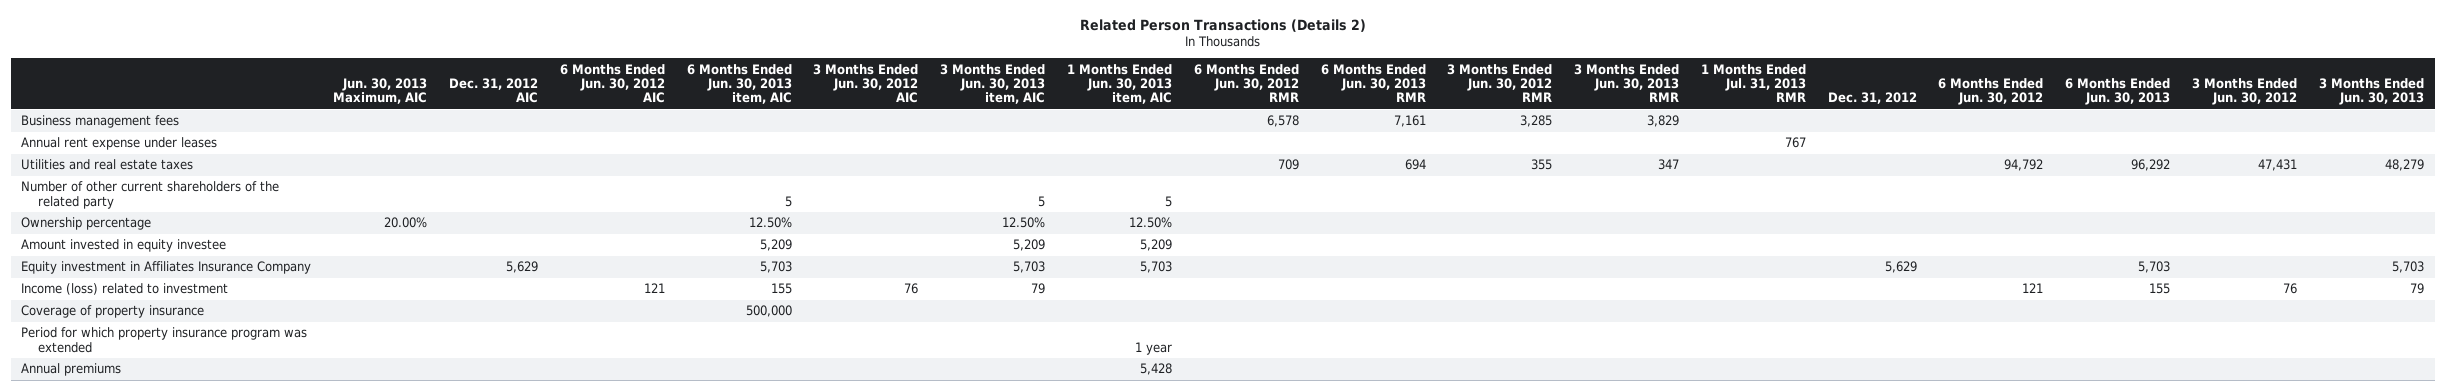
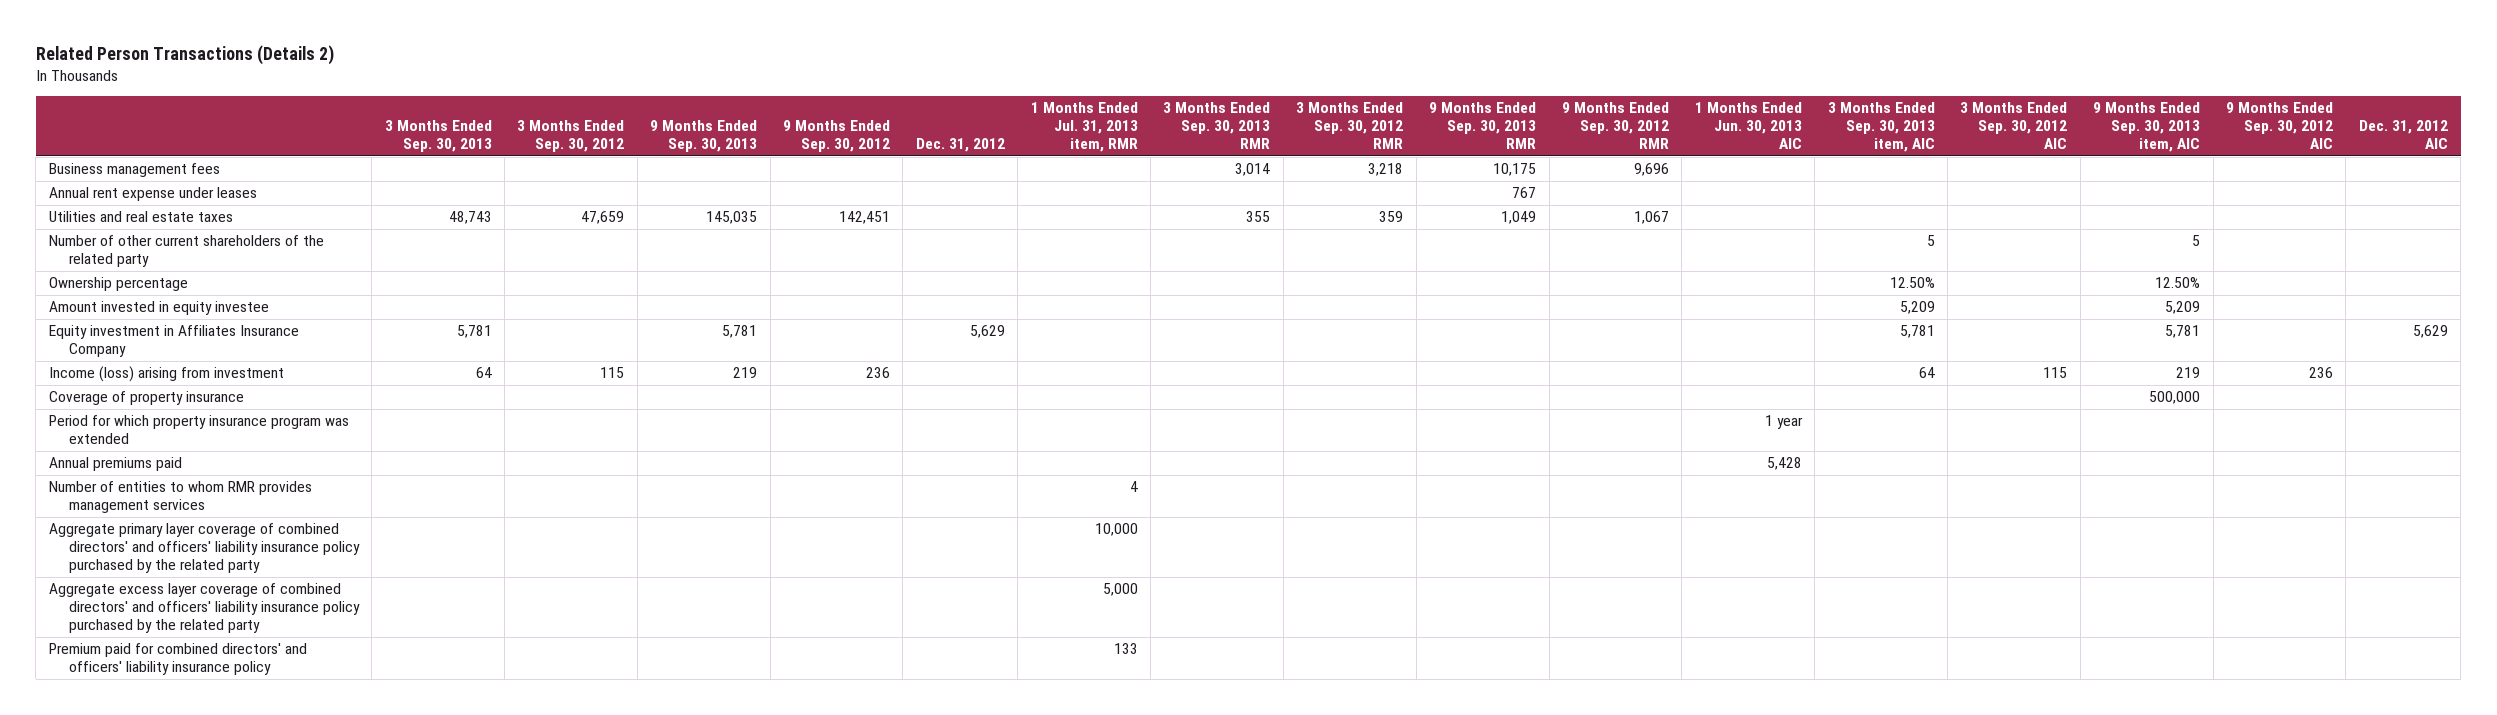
- | Jun. 30, 2013 Maximum, AIC | Dec. 31, 2012 AIC | 6 Months Ended Jun. 30, 2012 AIC | 6 Months Ended Jun. 30, 2013 item, AIC | 3 Months Ended Jun. 30, 2012 AIC | 3 Months Ended Jun. 30, 2013 item, AIC | 1 Months Ended Jun. 30, 2013 item, AIC | 6 Months Ended Jun. 30, 2012 RMR | 6 Months Ended Jun. 30, 2013 RMR | 3 Months Ended Jun. 30, 2012 RMR | 3 Months Ended Jun. 30, 2013 RMR | 1 Months Ended Jul. 31, 2013 RMR | Dec. 31, 2012 | 6 Months Ended Jun. 30, 2012 | 6 Months Ended Jun. 30, 2013 | 3 Months Ended Jun. 30, 2012 | 3 Months Ended Jun. 30, 2013
+ | 3 Months Ended Sep. 30, 2013 | 3 Months Ended Sep. 30, 2012 | 9 Months Ended Sep. 30, 2013 | 9 Months Ended Sep. 30, 2012 | Dec. 31, 2012 | 1 Months Ended Jul. 31, 2013 item, RMR | 3 Months Ended Sep. 30, 2013 RMR | 3 Months Ended Sep. 30, 2012 RMR | 9 Months Ended Sep. 30, 2013 RMR | 9 Months Ended Sep. 30, 2012 RMR | 1 Months Ended Jun. 30, 2013 AIC | 3 Months Ended Sep. 30, 2013 item, AIC | 3 Months Ended Sep. 30, 2012 AIC | 9 Months Ended Sep. 30, 2013 item, AIC | 9 Months Ended Sep. 30, 2012 AIC | Dec. 31, 2012 AIC
- Income (loss) related to investment | | | 121 | 155 | 76 | 79 | | | | | | | | 121 | 155 | 76 | 79
+ Income (loss) arising from investment | 64 | 115 | 219 | 236 | | | | | | | | 64 | 115 | 219 | 236 |
- Annual premiums | | | | | | | 5,428 | | | | | | | | | |
+ Annual premiums paid | | | | | | | | | | | 5,428 | | | | |
+ Number of entities to whom RMR provides management services | | | | | | 4 | | | | | | | | | |
+ Aggregate primary layer coverage of combined directors' and officers' liability insurance policy purchased by the related party | | | | | | 10,000 | | | | | | | | | |
+ Aggregate excess layer coverage of combined directors' and officers' liability insurance policy purchased by the related party | | | | | | 5,000 | | | | | | | | | |
+ Premium paid for combined directors' and officers' liability insurance policy | | | | | | 133 | | | | | | | | | |

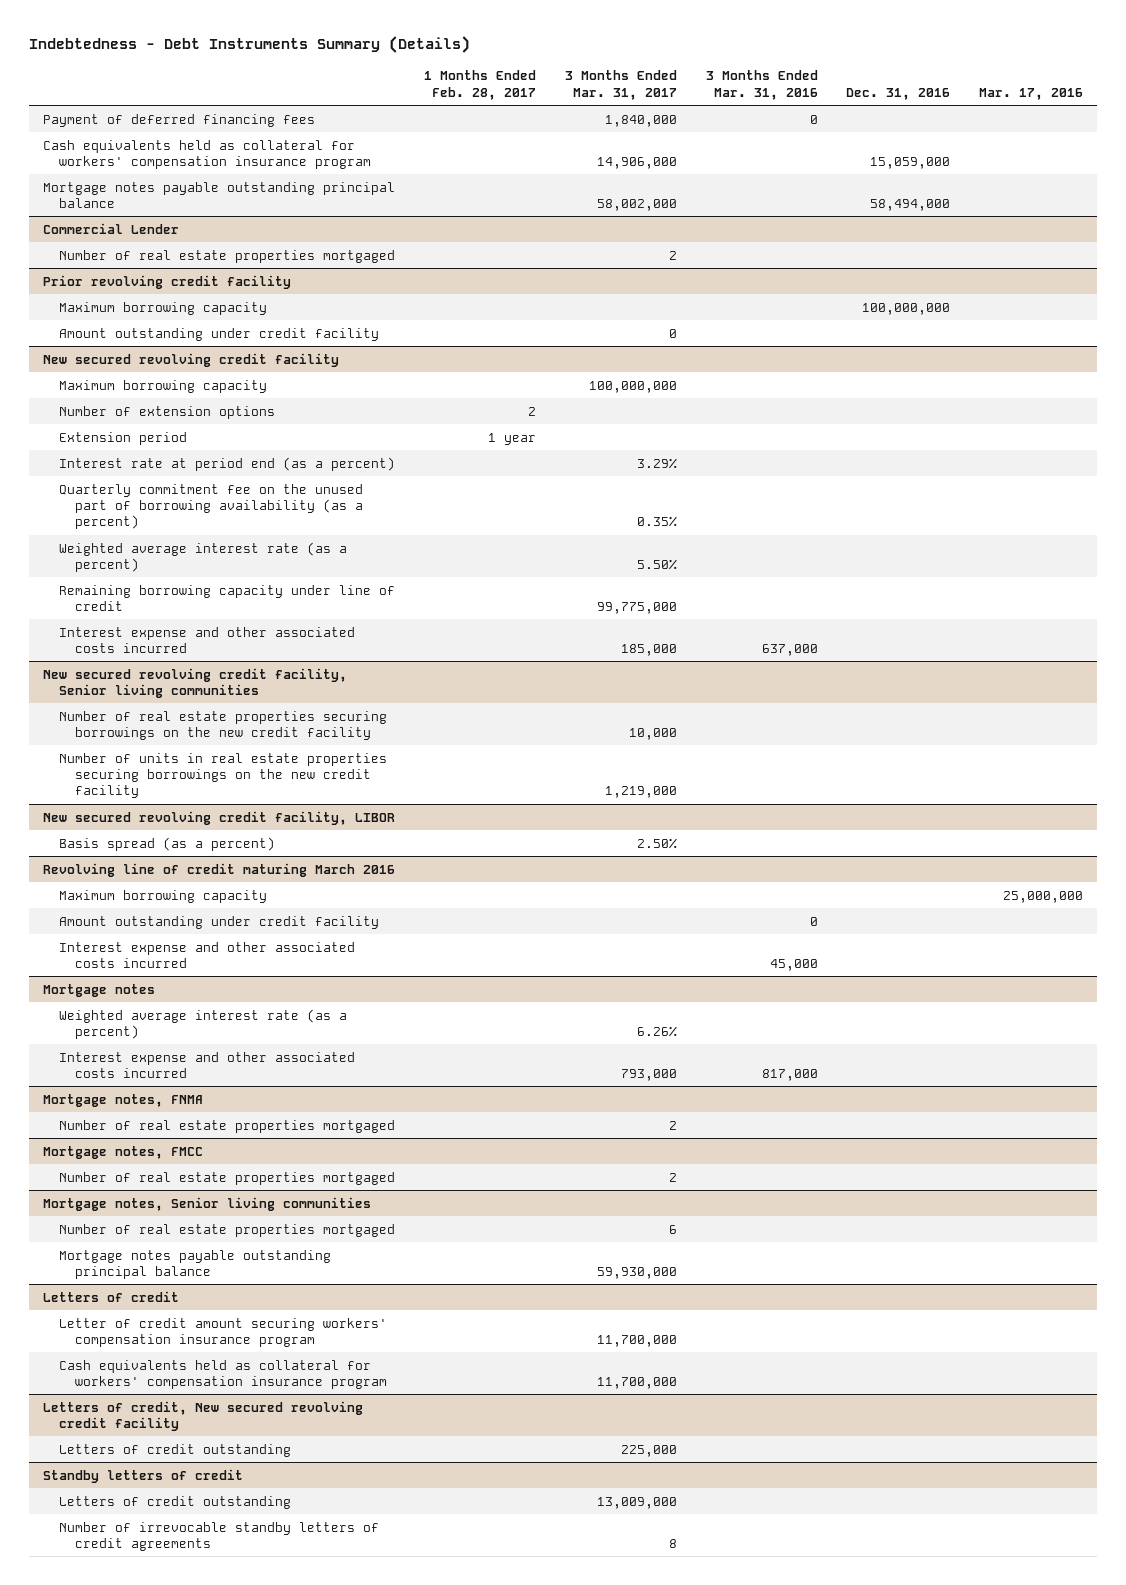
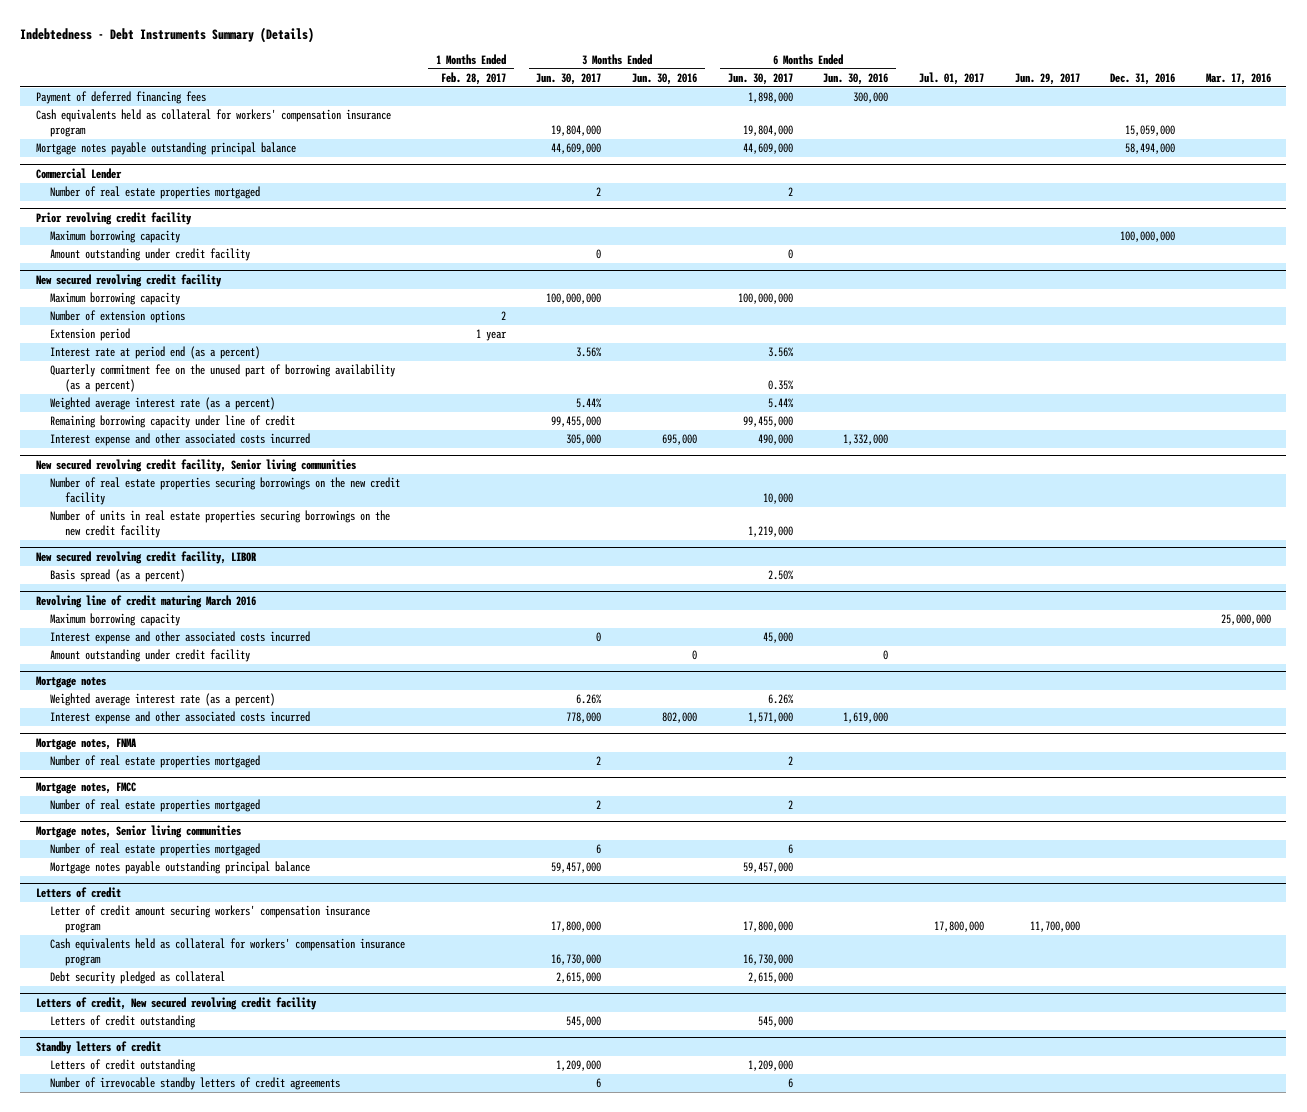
- | 1 Months Ended Feb. 28, 2017 | 3 Months Ended Mar. 31, 2017 | 3 Months Ended Mar. 31, 2016 | Dec. 31, 2016 | Mar. 17, 2016
+ | 1 Months Ended Feb. 28, 2017 | 3 Months Ended Jun. 30, 2017 | 3 Months Ended Jun. 30, 2016 | 6 Months Ended Jun. 30, 2017 | 6 Months Ended Jun. 30, 2016 | Jul. 01, 2017 | Jun. 29, 2017 | Dec. 31, 2016 | Mar. 17, 2016
@ Revolving line of credit maturing March 2016
moved down: Amount outstanding under credit facility | | | 0 | | 0 | | | |
@ Letters of credit
+ Debt security pledged as collateral | | 2,615,000 | | 2,615,000 | | | | |

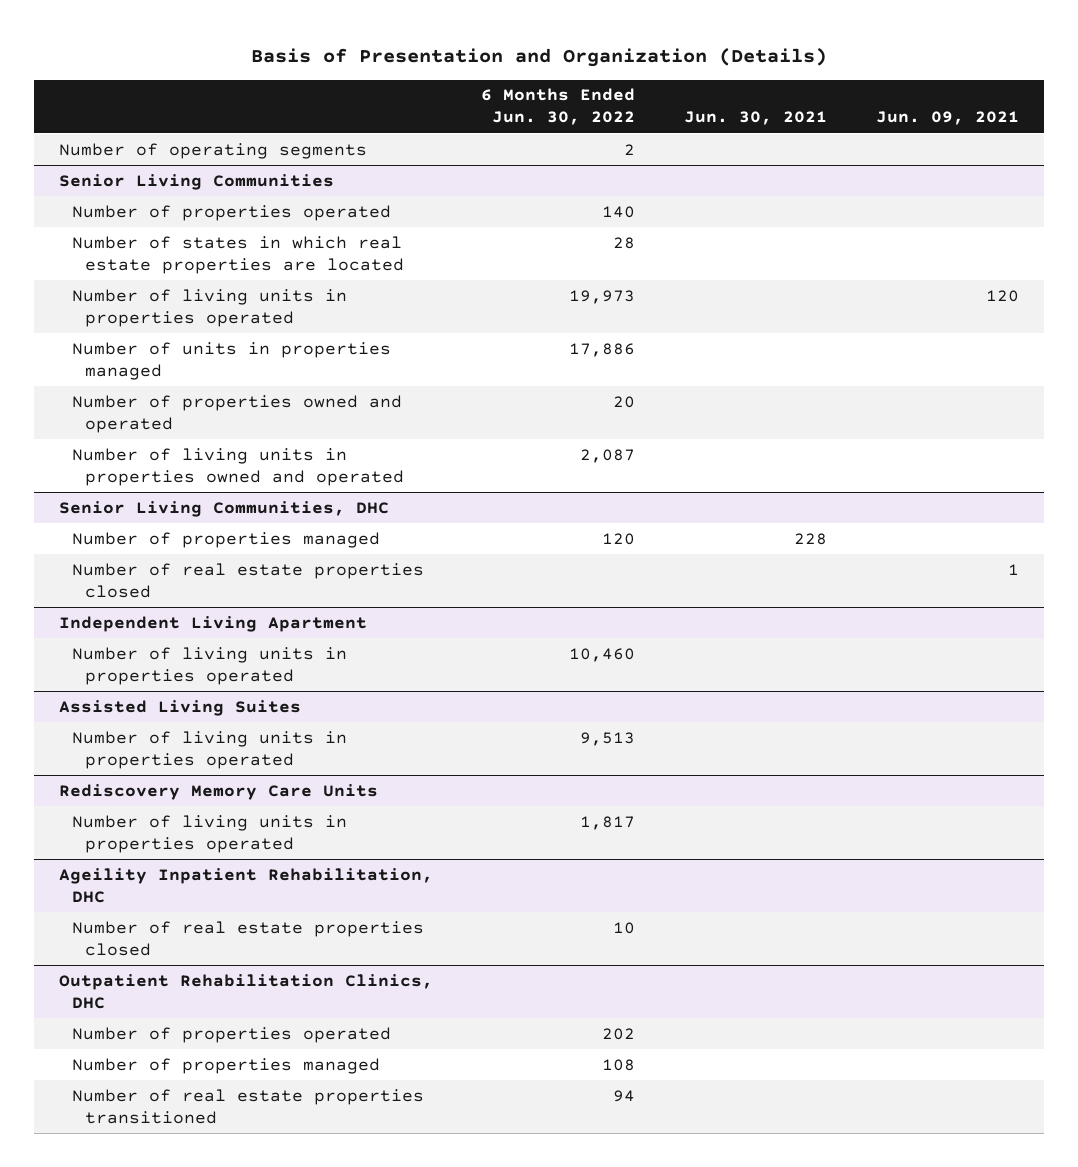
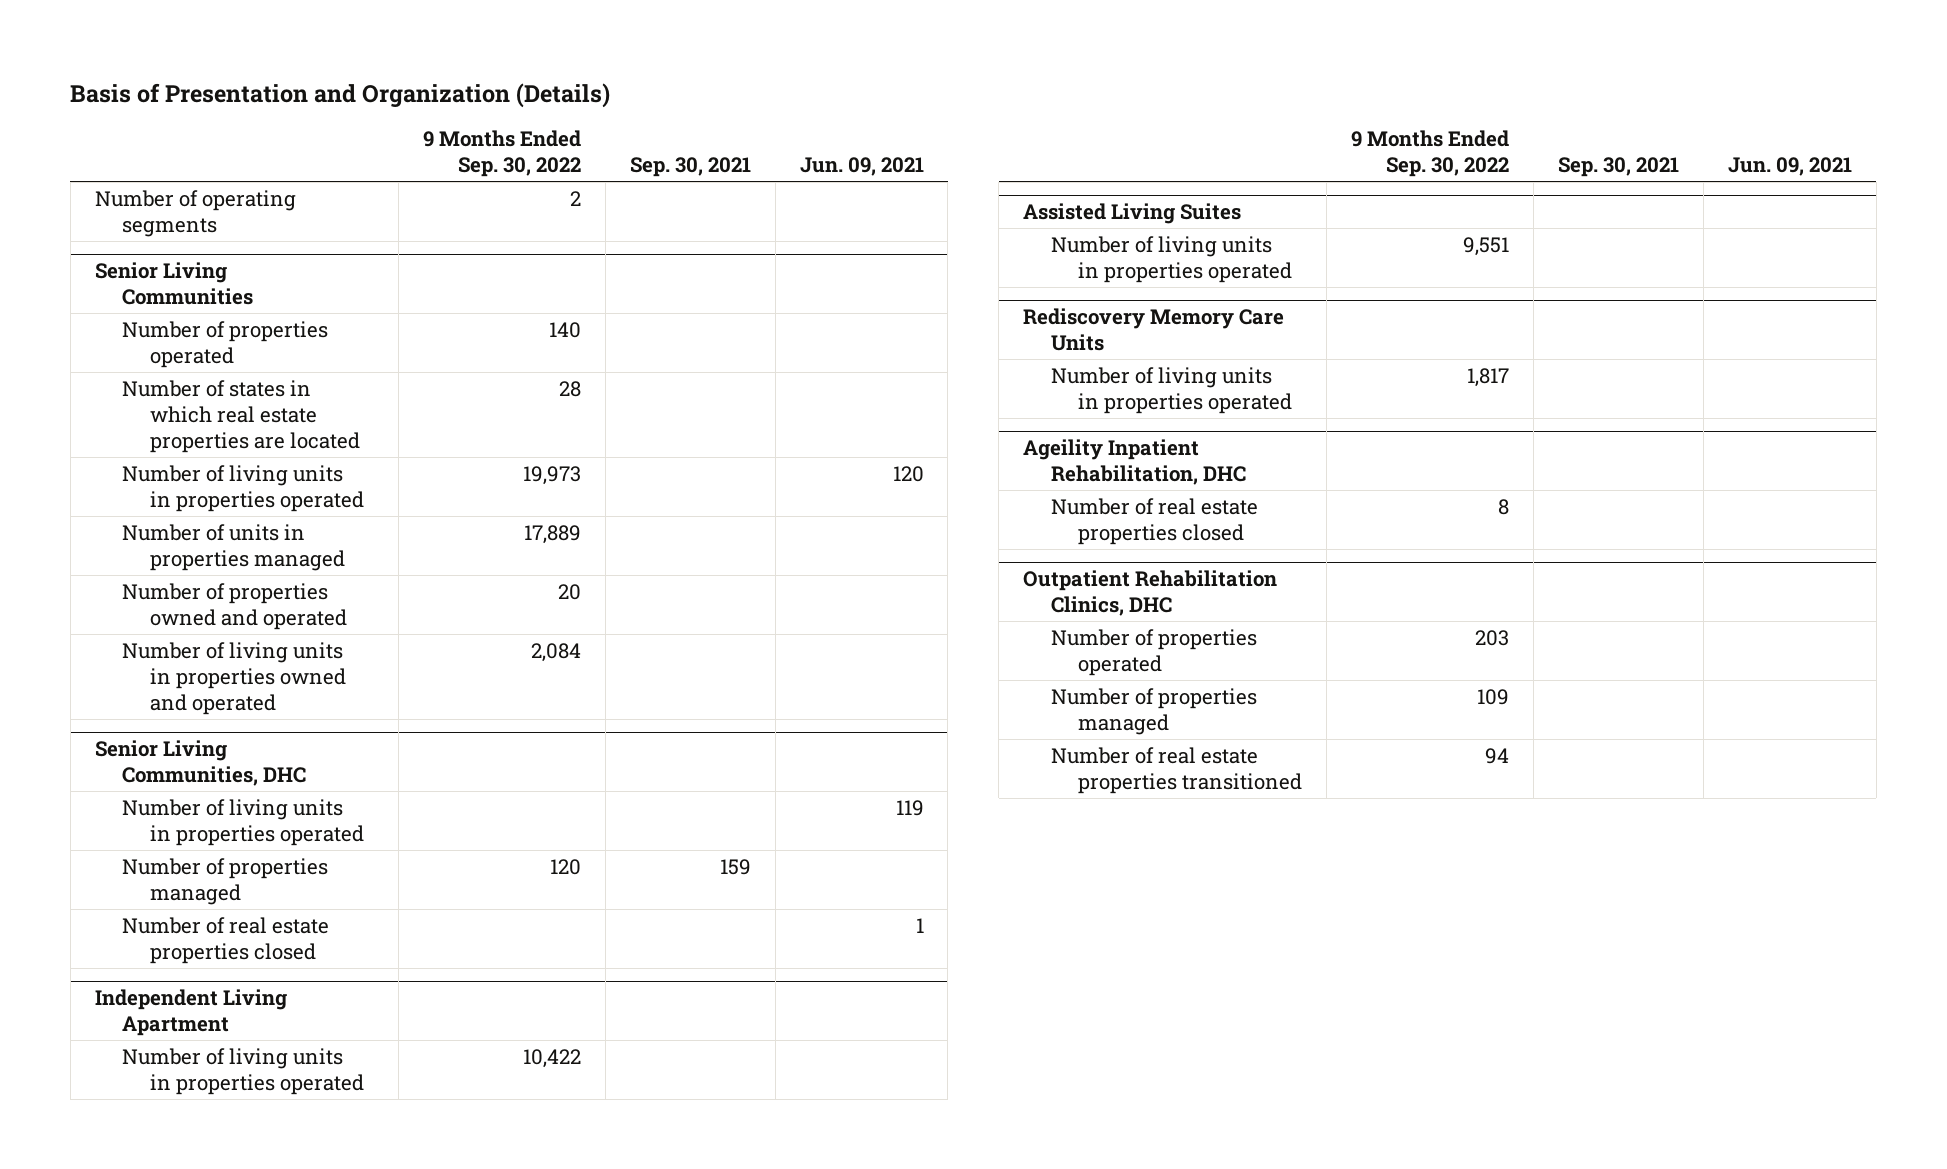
- | 6 Months Ended Jun. 30, 2022 | Jun. 30, 2021 | Jun. 09, 2021
+ | 9 Months Ended Sep. 30, 2022 | Sep. 30, 2021 | Jun. 09, 2021
@ Senior Living Communities, DHC
+ Number of living units in properties operated | | | 119

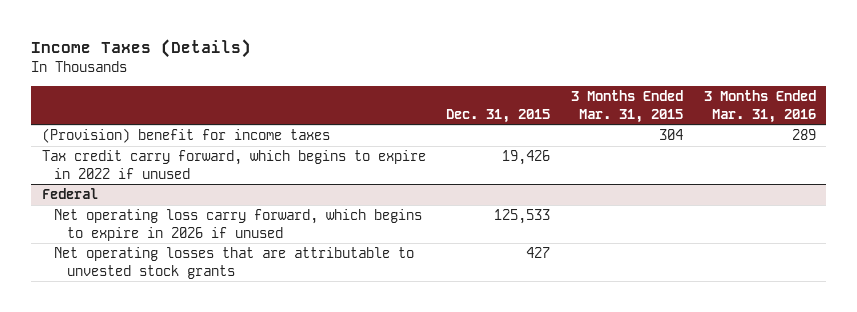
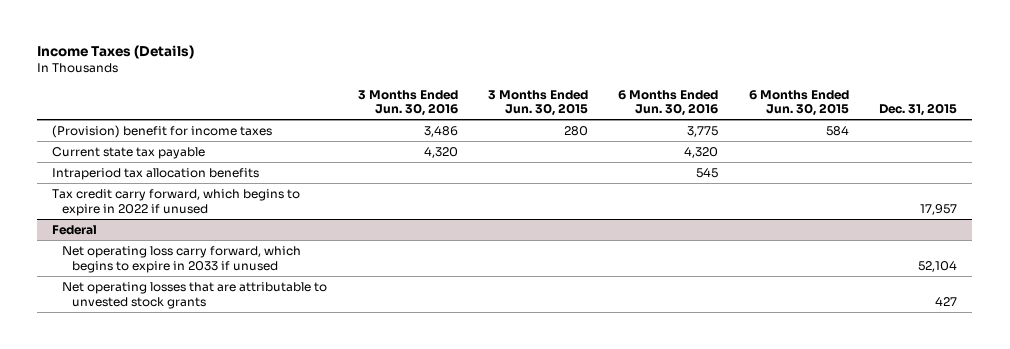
- | Dec. 31, 2015 | 3 Months Ended Mar. 31, 2015 | 3 Months Ended Mar. 31, 2016
+ | 3 Months Ended Jun. 30, 2016 | 3 Months Ended Jun. 30, 2015 | 6 Months Ended Jun. 30, 2016 | 6 Months Ended Jun. 30, 2015 | Dec. 31, 2015
- Tax credit carry forward, which begins to expire in 2022 if unused | 19,426 | |
+ Current state tax payable | 4,320 | | 4,320 | |
+ Intraperiod tax allocation benefits | | | 545 | |
+ Tax credit carry forward, which begins to expire in 2022 if unused | | | | | 17,957
@ Federal
- Net operating loss carry forward, which begins to expire in 2026 if unused | 125,533 | |
+ Net operating loss carry forward, which begins to expire in 2033 if unused | | | | | 52,104

